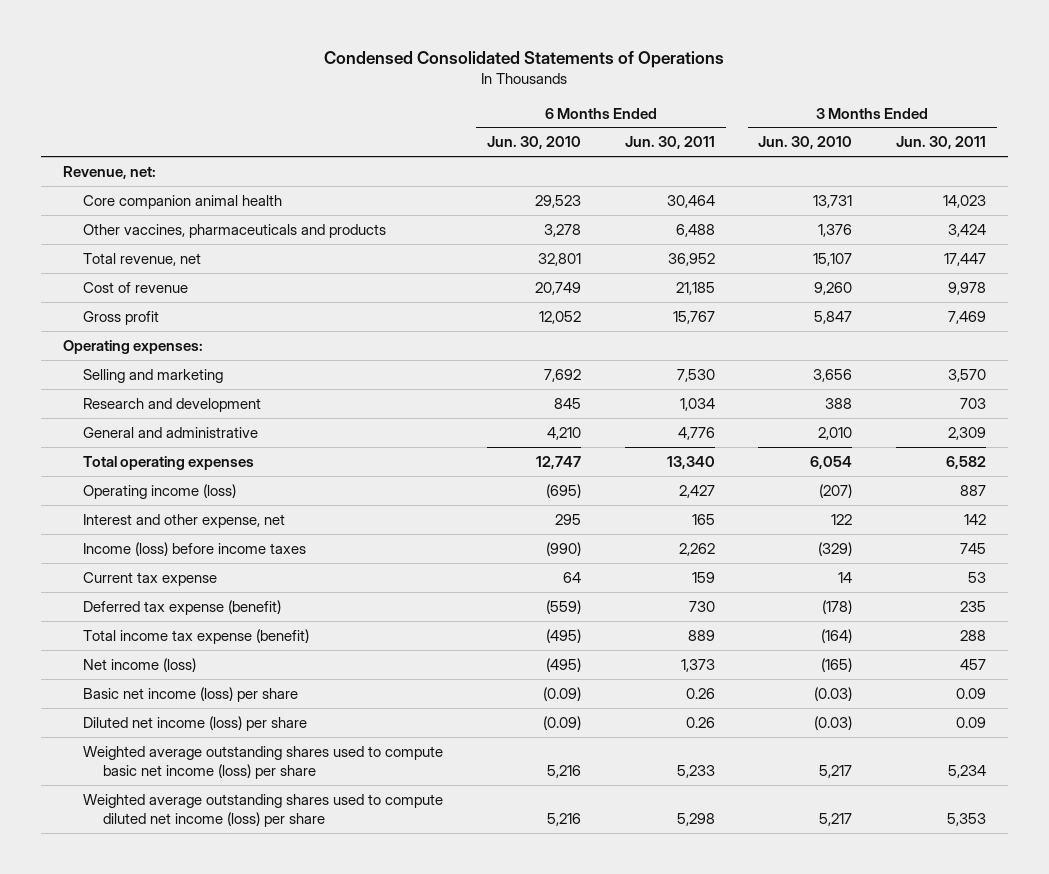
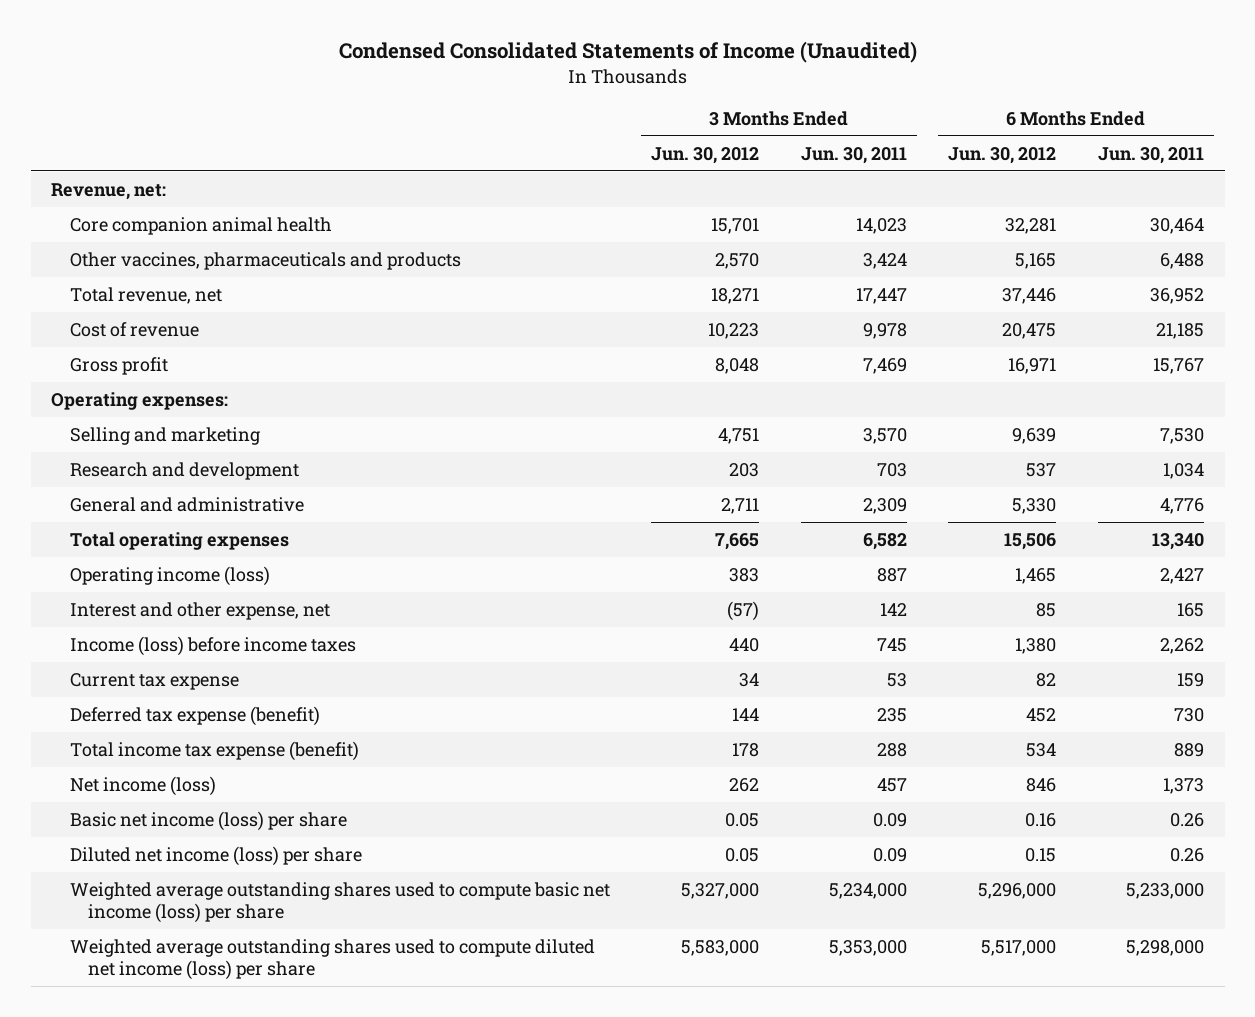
- Condensed Consolidated Statements of Operations
+ Condensed Consolidated Statements of Income (Unaudited)
- | 6 Months Ended Jun. 30, 2010 | 6 Months Ended Jun. 30, 2011 | 3 Months Ended Jun. 30, 2010 | 3 Months Ended Jun. 30, 2011
+ | 3 Months Ended Jun. 30, 2012 | 3 Months Ended Jun. 30, 2011 | 6 Months Ended Jun. 30, 2012 | 6 Months Ended Jun. 30, 2011
- Weighted average outstanding shares used to compute basic net income (loss) per share | 5,216 | 5,233 | 5,217 | 5,234
- Weighted average outstanding shares used to compute diluted net income (loss) per share | 5,216 | 5,298 | 5,217 | 5,353
+ Weighted average outstanding shares used to compute basic net income (loss) per share | 5,327,000 | 5,234,000 | 5,296,000 | 5,233,000
+ Weighted average outstanding shares used to compute diluted net income (loss) per share | 5,583,000 | 5,353,000 | 5,517,000 | 5,298,000

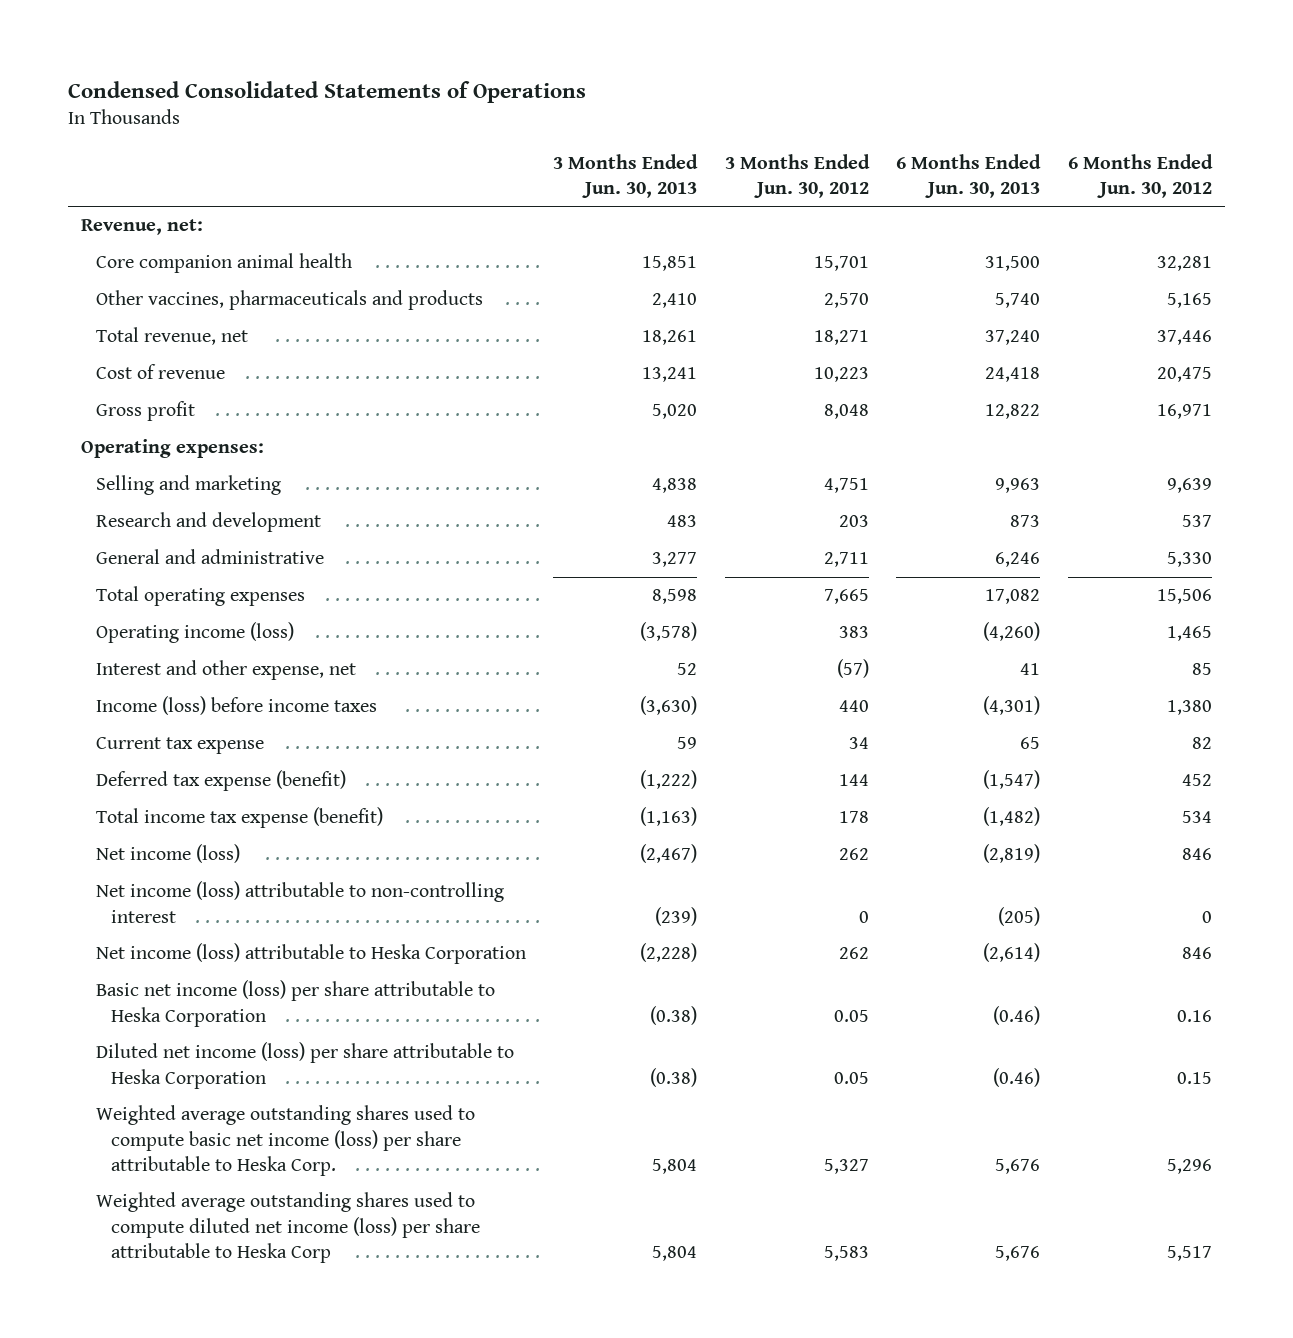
- Condensed Consolidated Statements of Income (Unaudited)
+ Condensed Consolidated Statements of Operations
- | 3 Months Ended Jun. 30, 2012 | 3 Months Ended Jun. 30, 2011 | 6 Months Ended Jun. 30, 2012 | 6 Months Ended Jun. 30, 2011
+ | 3 Months Ended Jun. 30, 2013 | 3 Months Ended Jun. 30, 2012 | 6 Months Ended Jun. 30, 2013 | 6 Months Ended Jun. 30, 2012
- Basic net income (loss) per share | 0.05 | 0.09 | 0.16 | 0.26
- Diluted net income (loss) per share | 0.05 | 0.09 | 0.15 | 0.26
- Weighted average outstanding shares used to compute basic net income (loss) per share | 5,327,000 | 5,234,000 | 5,296,000 | 5,233,000
- Weighted average outstanding shares used to compute diluted net income (loss) per share | 5,583,000 | 5,353,000 | 5,517,000 | 5,298,000
+ Net income (loss) attributable to non-controlling interest | (239) | 0 | (205) | 0
+ Net income (loss) attributable to Heska Corporation | (2,228) | 262 | (2,614) | 846
+ Basic net income (loss) per share attributable to Heska Corporation | (0.38) | 0.05 | (0.46) | 0.16
+ Diluted net income (loss) per share attributable to Heska Corporation | (0.38) | 0.05 | (0.46) | 0.15
+ Weighted average outstanding shares used to compute basic net income (loss) per share attributable to Heska Corp. | 5,804 | 5,327 | 5,676 | 5,296
+ Weighted average outstanding shares used to compute diluted net income (loss) per share attributable to Heska Corp | 5,804 | 5,583 | 5,676 | 5,517

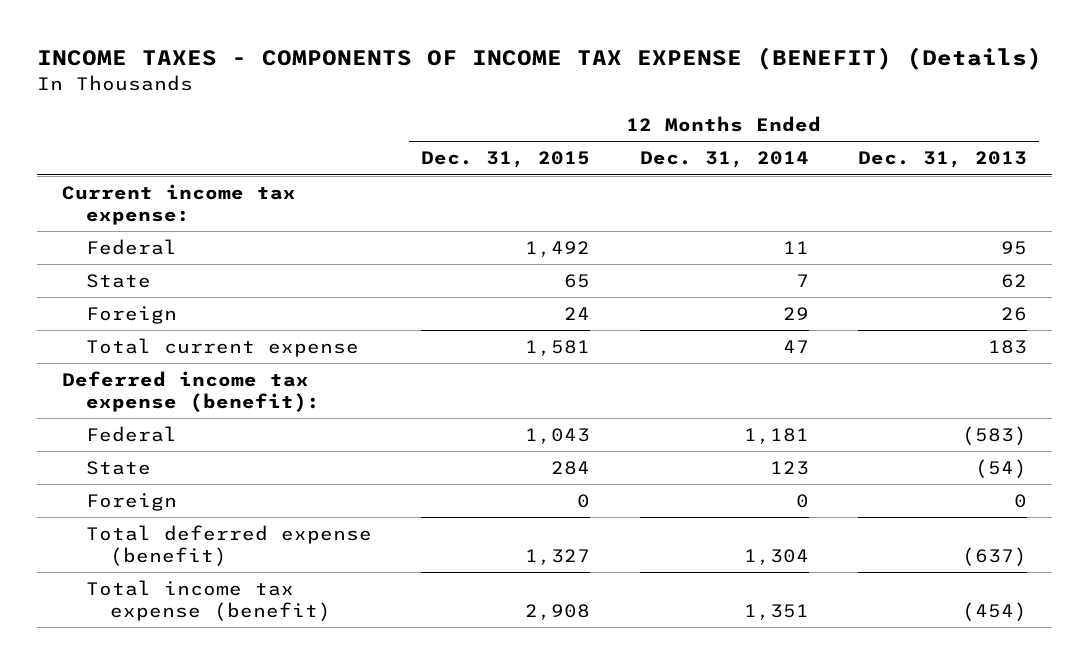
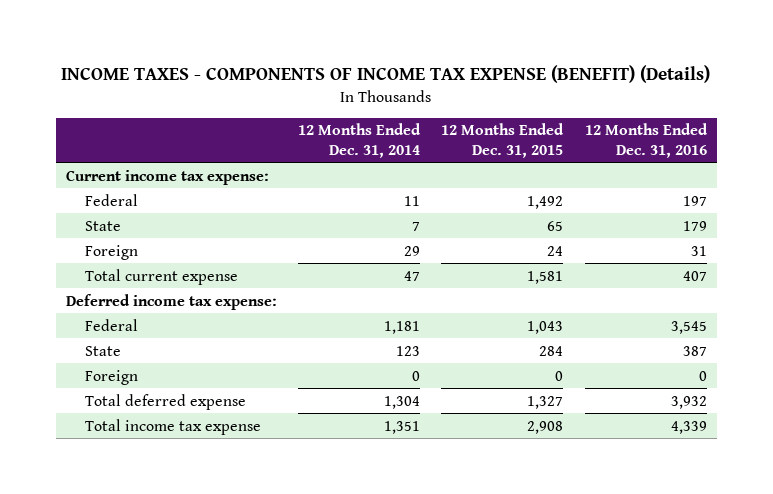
- | 12 Months Ended Dec. 31, 2015 | 12 Months Ended Dec. 31, 2014 | 12 Months Ended Dec. 31, 2013
+ | 12 Months Ended Dec. 31, 2014 | 12 Months Ended Dec. 31, 2015 | 12 Months Ended Dec. 31, 2016
- Deferred income tax expense (benefit):
+ Deferred income tax expense:
- Total deferred expense (benefit) | 1,327 | 1,304 | (637)
- Total income tax expense (benefit) | 2,908 | 1,351 | (454)
+ Total deferred expense | 1,304 | 1,327 | 3,932
+ Total income tax expense | 1,351 | 2,908 | 4,339

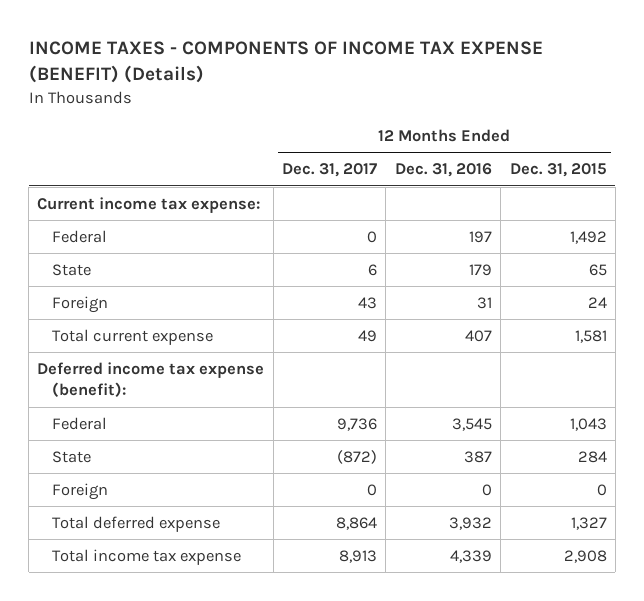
- | 12 Months Ended Dec. 31, 2014 | 12 Months Ended Dec. 31, 2015 | 12 Months Ended Dec. 31, 2016
+ | 12 Months Ended Dec. 31, 2017 | 12 Months Ended Dec. 31, 2016 | 12 Months Ended Dec. 31, 2015
- Deferred income tax expense:
+ Deferred income tax expense (benefit):

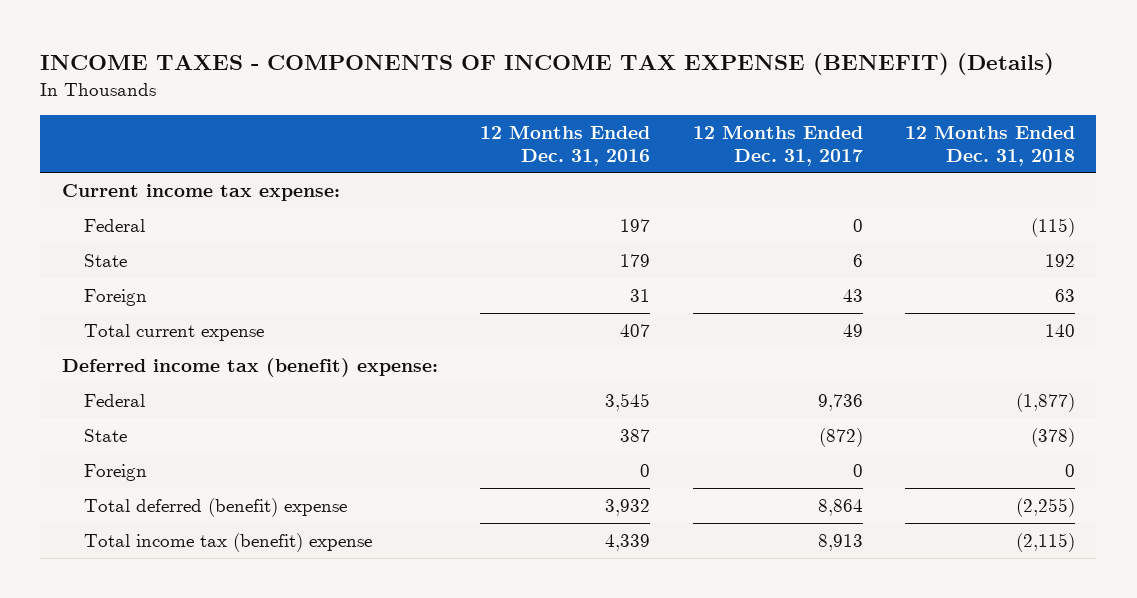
- | 12 Months Ended Dec. 31, 2017 | 12 Months Ended Dec. 31, 2016 | 12 Months Ended Dec. 31, 2015
+ | 12 Months Ended Dec. 31, 2016 | 12 Months Ended Dec. 31, 2017 | 12 Months Ended Dec. 31, 2018
- Deferred income tax expense (benefit):
+ Deferred income tax (benefit) expense:
- Total deferred expense | 8,864 | 3,932 | 1,327
- Total income tax expense | 8,913 | 4,339 | 2,908
+ Total deferred (benefit) expense | 3,932 | 8,864 | (2,255)
+ Total income tax (benefit) expense | 4,339 | 8,913 | (2,115)

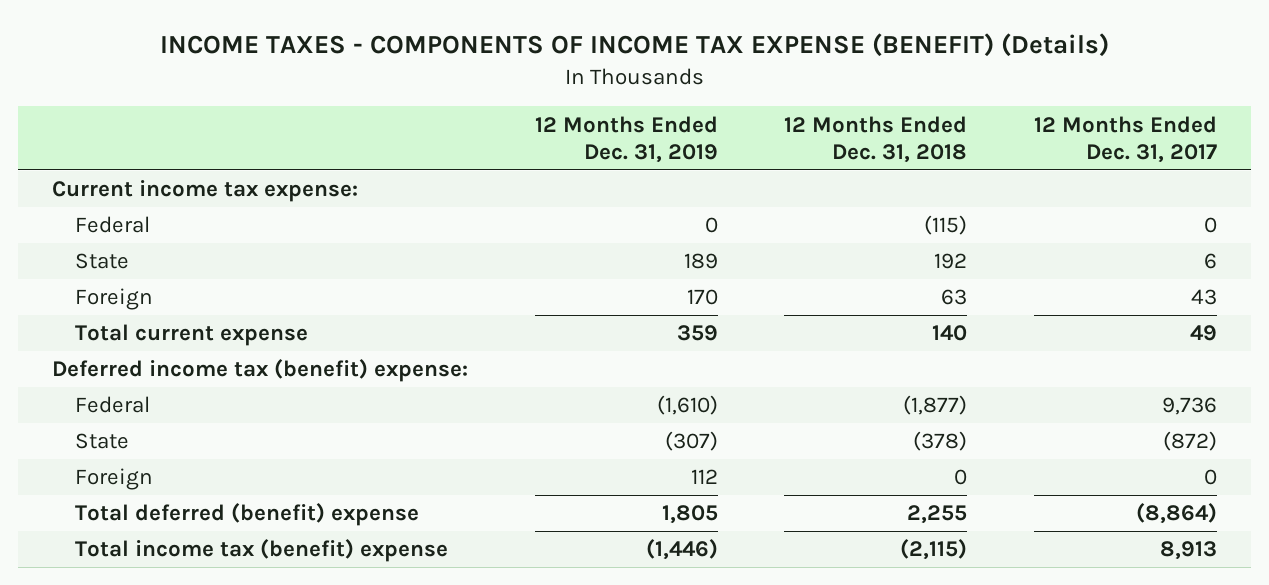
- | 12 Months Ended Dec. 31, 2016 | 12 Months Ended Dec. 31, 2017 | 12 Months Ended Dec. 31, 2018
+ | 12 Months Ended Dec. 31, 2019 | 12 Months Ended Dec. 31, 2018 | 12 Months Ended Dec. 31, 2017
- Total deferred (benefit) expense | 3,932 | 8,864 | (2,255)
+ Total deferred (benefit) expense | 1,805 | 2,255 | (8,864)

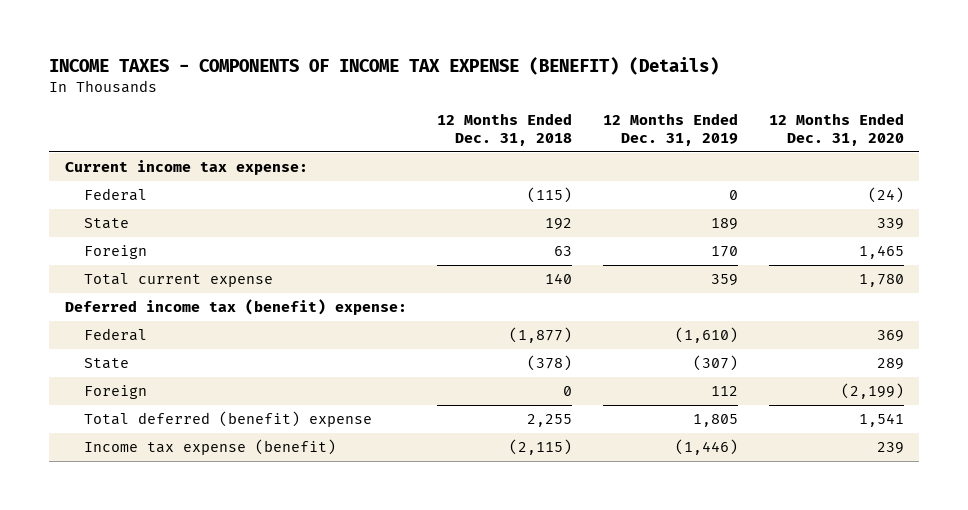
- | 12 Months Ended Dec. 31, 2019 | 12 Months Ended Dec. 31, 2018 | 12 Months Ended Dec. 31, 2017
+ | 12 Months Ended Dec. 31, 2018 | 12 Months Ended Dec. 31, 2019 | 12 Months Ended Dec. 31, 2020
- Total income tax (benefit) expense | (1,446) | (2,115) | 8,913
+ Income tax expense (benefit) | (2,115) | (1,446) | 239

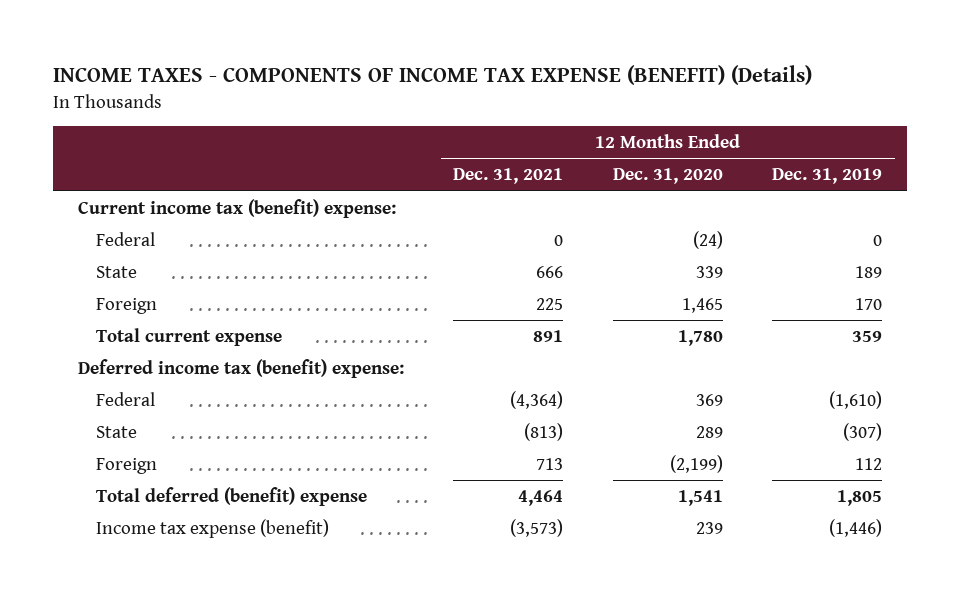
- | 12 Months Ended Dec. 31, 2018 | 12 Months Ended Dec. 31, 2019 | 12 Months Ended Dec. 31, 2020
+ | 12 Months Ended Dec. 31, 2021 | 12 Months Ended Dec. 31, 2020 | 12 Months Ended Dec. 31, 2019
- Current income tax expense:
+ Current income tax (benefit) expense:

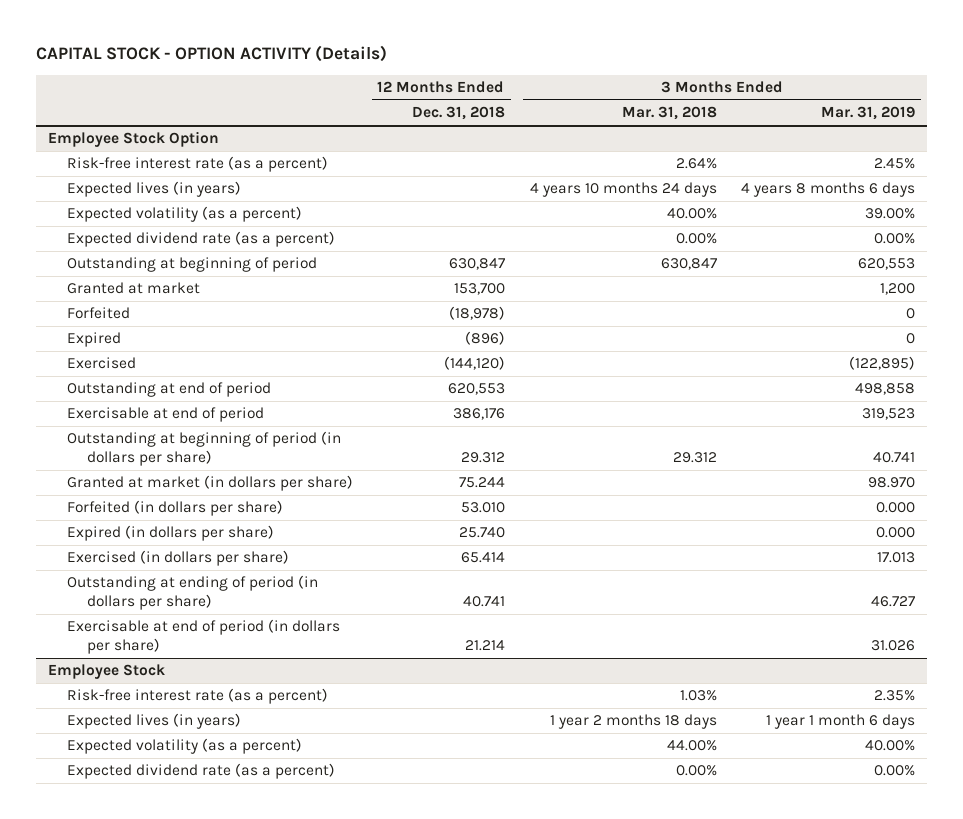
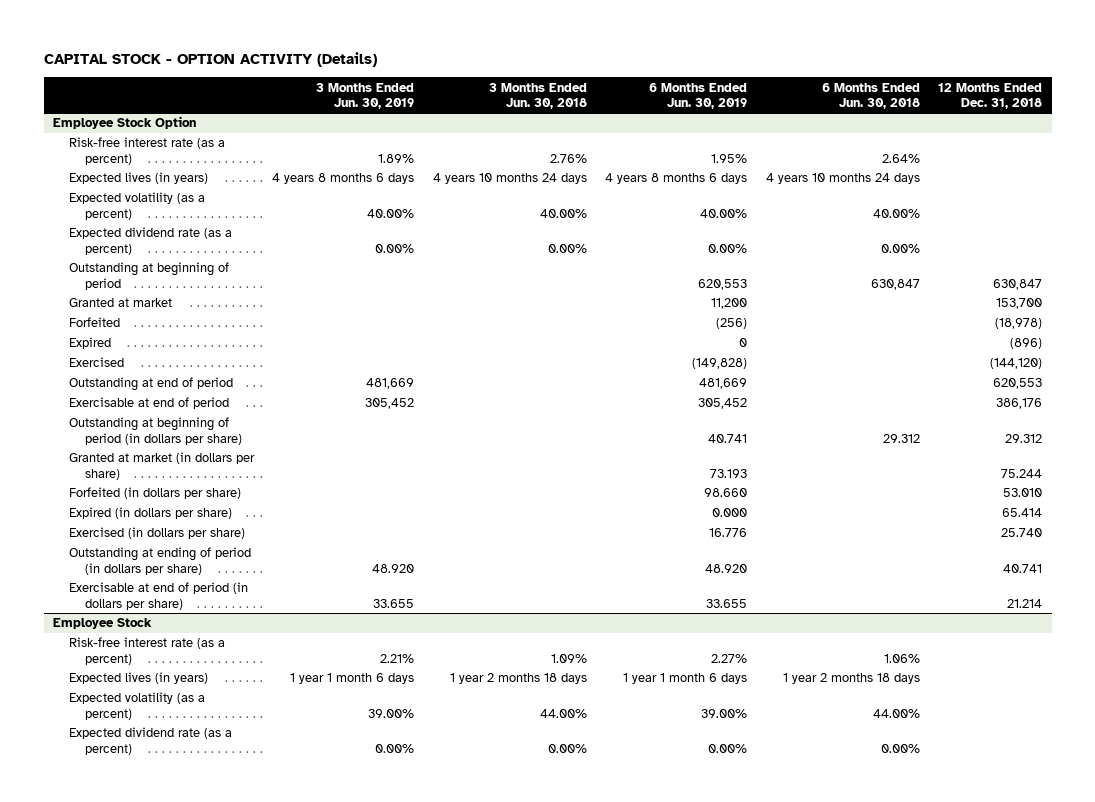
- | 12 Months Ended Dec. 31, 2018 | 3 Months Ended Mar. 31, 2018 | 3 Months Ended Mar. 31, 2019
+ | 3 Months Ended Jun. 30, 2019 | 3 Months Ended Jun. 30, 2018 | 6 Months Ended Jun. 30, 2019 | 6 Months Ended Jun. 30, 2018 | 12 Months Ended Dec. 31, 2018
@ Employee Stock Option
- Expired (in dollars per share) | 25.740 | | 0.000
- Exercised (in dollars per share) | 65.414 | | 17.013
+ Expired (in dollars per share) | | | 0.000 | | 65.414
+ Exercised (in dollars per share) | | | 16.776 | | 25.740

